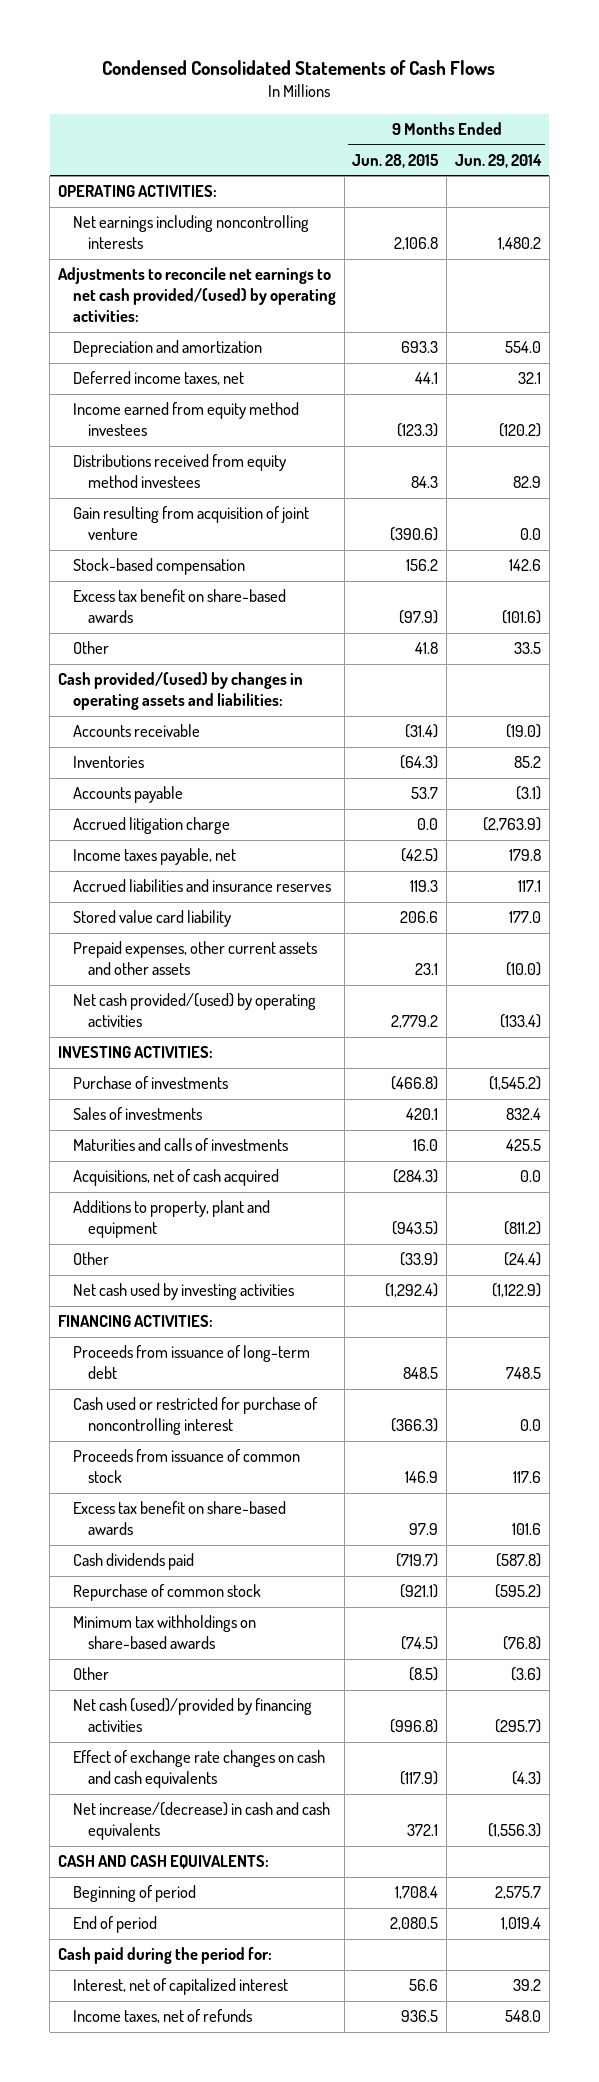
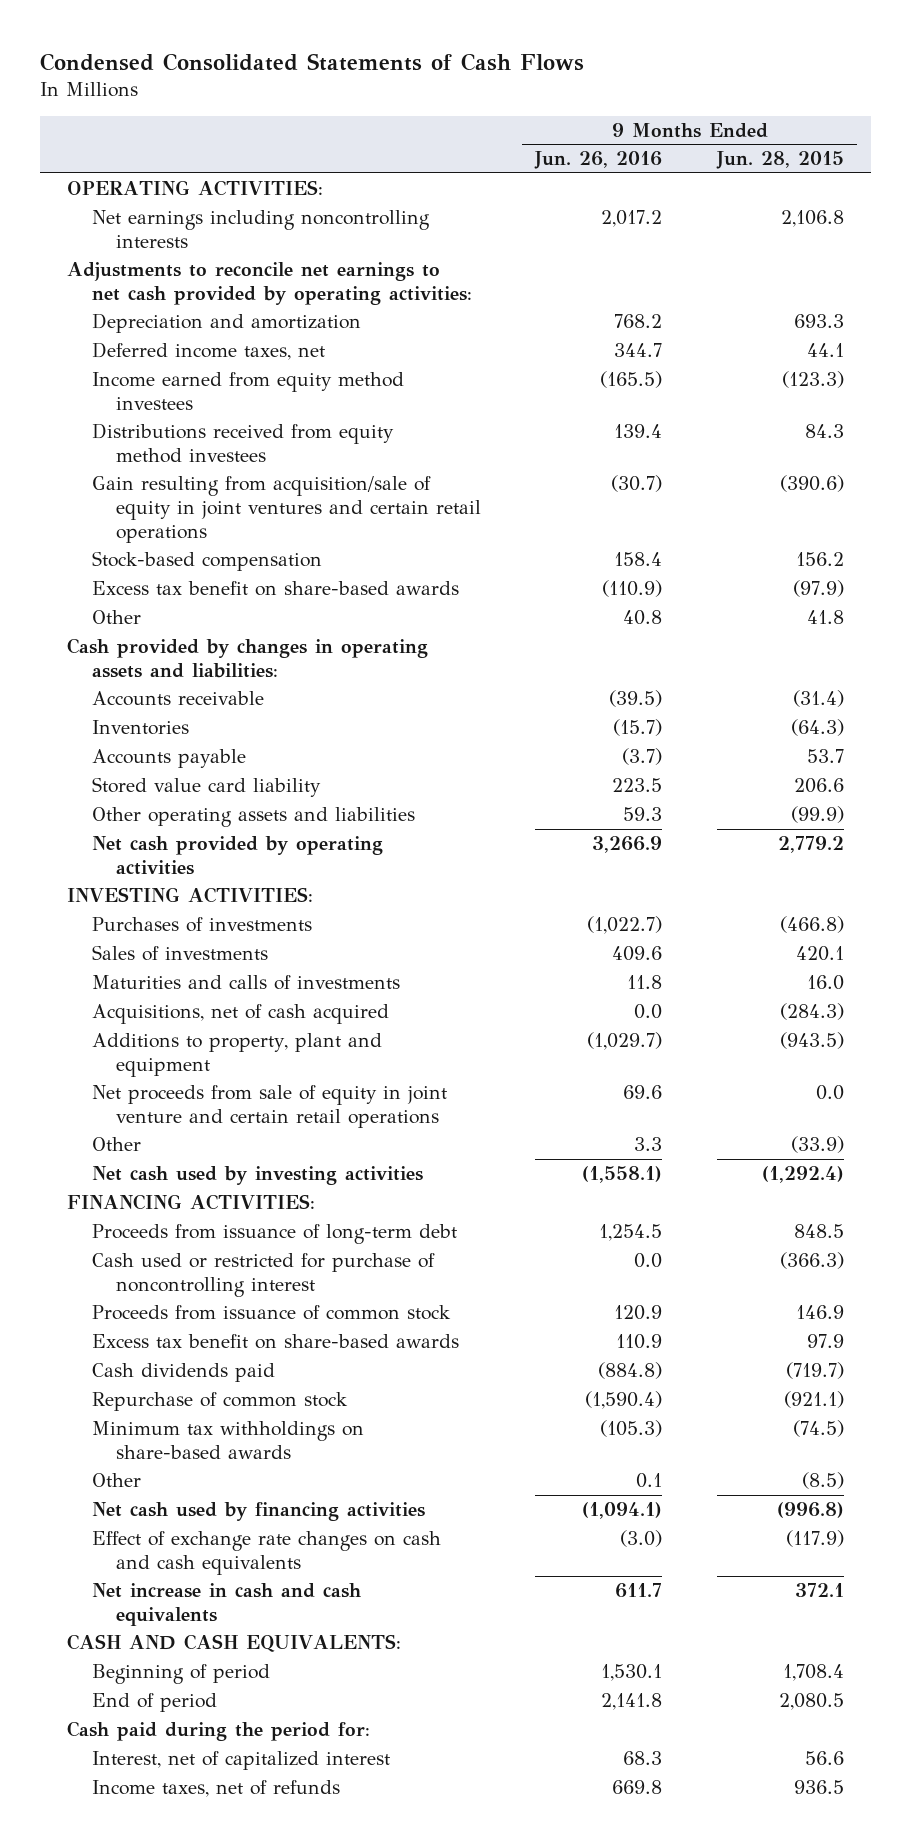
- | 9 Months Ended Jun. 28, 2015 | 9 Months Ended Jun. 29, 2014
+ | 9 Months Ended Jun. 26, 2016 | 9 Months Ended Jun. 28, 2015
- Adjustments to reconcile net earnings to net cash provided/(used) by operating activities:
+ Adjustments to reconcile net earnings to net cash provided by operating activities:
- Gain resulting from acquisition of joint venture | (390.6) | 0.0
+ Gain resulting from acquisition/sale of equity in joint ventures and certain retail operations | (30.7) | (390.6)
- Cash provided/(used) by changes in operating assets and liabilities:
+ Cash provided by changes in operating assets and liabilities:
- Accrued litigation charge | 0.0 | (2,763.9)
- Income taxes payable, net | (42.5) | 179.8
- Accrued liabilities and insurance reserves | 119.3 | 117.1
- Prepaid expenses, other current assets and other assets | 23.1 | (10.0)
- Net cash provided/(used) by operating activities | 2,779.2 | (133.4)
+ Other operating assets and liabilities | 59.3 | (99.9)
+ Net cash provided by operating activities | 3,266.9 | 2,779.2
- Purchase of investments | (466.8) | (1,545.2)
+ Purchases of investments | (1,022.7) | (466.8)
+ Net proceeds from sale of equity in joint venture and certain retail operations | 69.6 | 0.0
- Net cash (used)/provided by financing activities | (996.8) | (295.7)
+ Net cash used by financing activities | (1,094.1) | (996.8)
- Net increase/(decrease) in cash and cash equivalents | 372.1 | (1,556.3)
+ Net increase in cash and cash equivalents | 611.7 | 372.1

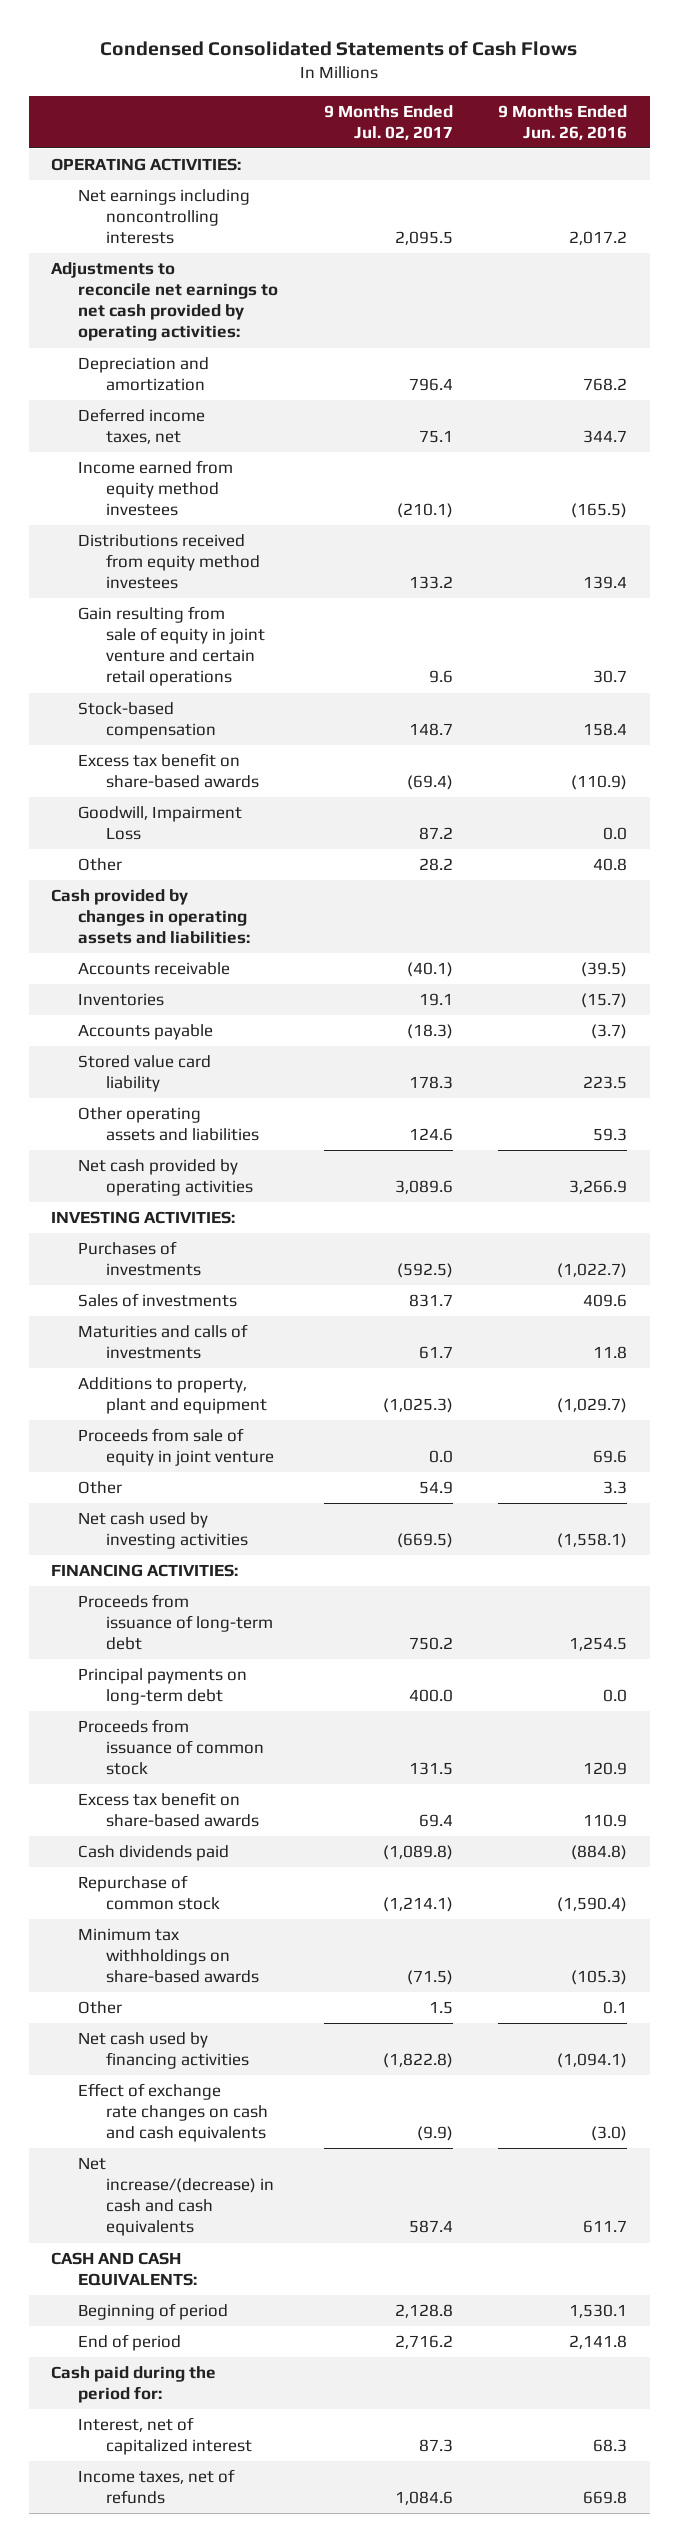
- | 9 Months Ended Jun. 26, 2016 | 9 Months Ended Jun. 28, 2015
+ | 9 Months Ended Jul. 02, 2017 | 9 Months Ended Jun. 26, 2016
- Gain resulting from acquisition/sale of equity in joint ventures and certain retail operations | (30.7) | (390.6)
+ Gain resulting from sale of equity in joint venture and certain retail operations | 9.6 | 30.7
+ Goodwill, Impairment Loss | 87.2 | 0.0
- Acquisitions, net of cash acquired | 0.0 | (284.3)
- Net proceeds from sale of equity in joint venture and certain retail operations | 69.6 | 0.0
+ Proceeds from sale of equity in joint venture | 0.0 | 69.6
- Cash used or restricted for purchase of noncontrolling interest | 0.0 | (366.3)
+ Principal payments on long-term debt | 400.0 | 0.0
- Net increase in cash and cash equivalents | 611.7 | 372.1
+ Net increase/(decrease) in cash and cash equivalents | 587.4 | 611.7

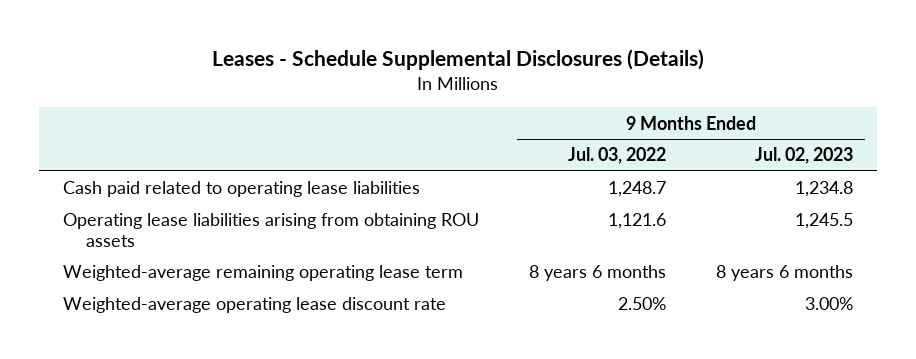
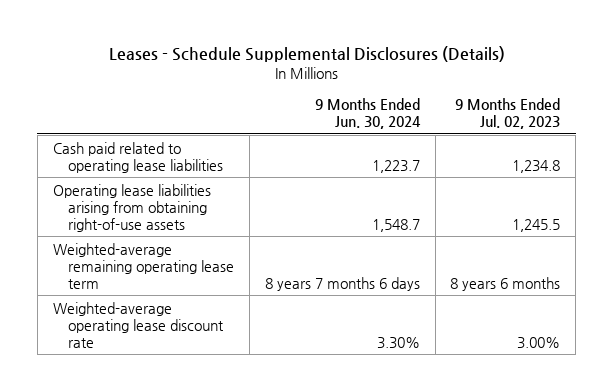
- | 9 Months Ended Jul. 03, 2022 | 9 Months Ended Jul. 02, 2023
+ | 9 Months Ended Jun. 30, 2024 | 9 Months Ended Jul. 02, 2023
- Operating lease liabilities arising from obtaining ROU assets | 1,121.6 | 1,245.5
+ Operating lease liabilities arising from obtaining right-of-use assets | 1,548.7 | 1,245.5

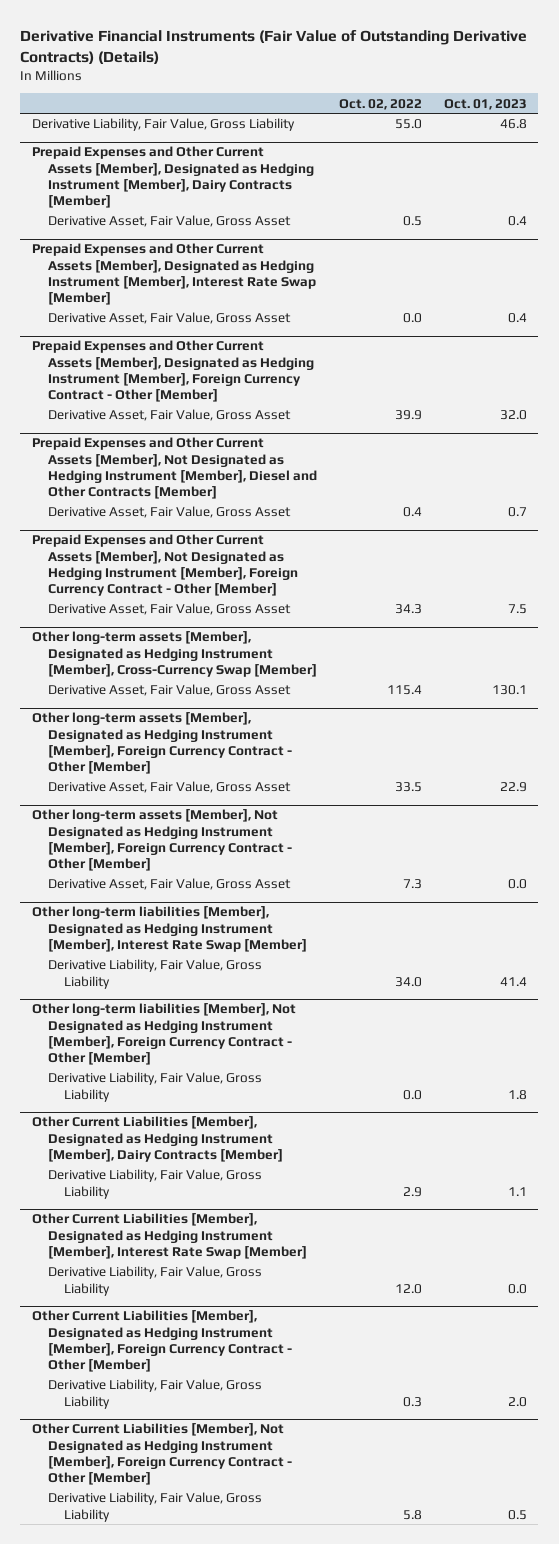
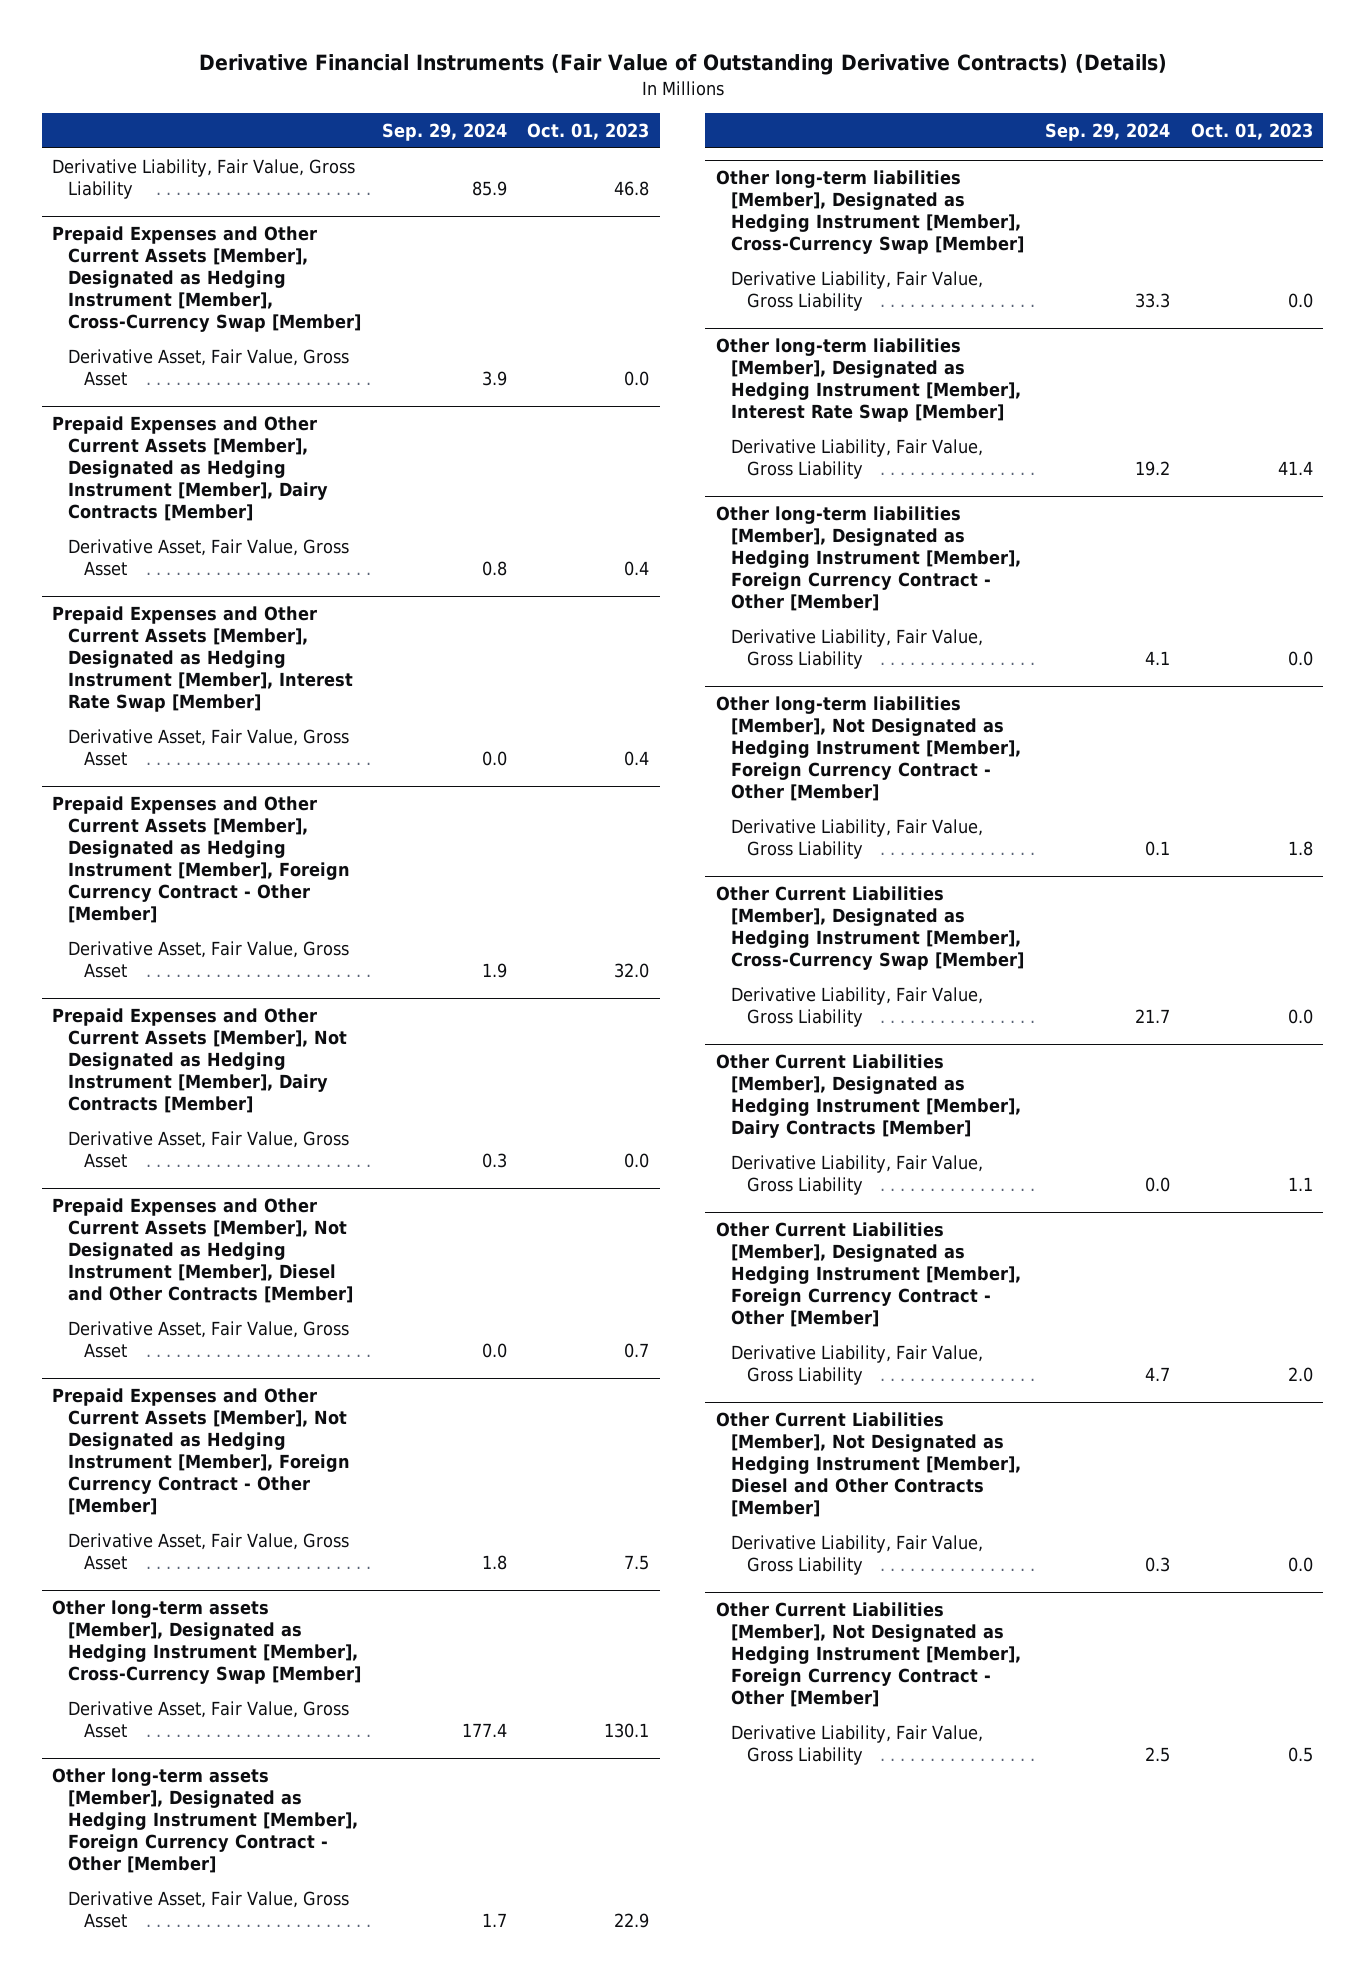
- | Oct. 02, 2022 | Oct. 01, 2023
+ | Sep. 29, 2024 | Oct. 01, 2023
+ Prepaid Expenses and Other Current Assets [Member], Designated as Hedging Instrument [Member], Cross-Currency Swap [Member]
+ Derivative Asset, Fair Value, Gross Asset | 3.9 | 0.0
+ Prepaid Expenses and Other Current Assets [Member], Not Designated as Hedging Instrument [Member], Dairy Contracts [Member]
+ Derivative Asset, Fair Value, Gross Asset | 0.3 | 0.0
- Other long-term assets [Member], Not Designated as Hedging Instrument [Member], Foreign Currency Contract - Other [Member]
- Derivative Asset, Fair Value, Gross Asset | 7.3 | 0.0
+ Other long-term liabilities [Member], Designated as Hedging Instrument [Member], Cross-Currency Swap [Member]
+ Derivative Liability, Fair Value, Gross Liability | 33.3 | 0.0
+ Other long-term liabilities [Member], Designated as Hedging Instrument [Member], Foreign Currency Contract - Other [Member]
+ Derivative Liability, Fair Value, Gross Liability | 4.1 | 0.0
+ Other Current Liabilities [Member], Designated as Hedging Instrument [Member], Cross-Currency Swap [Member]
+ Derivative Liability, Fair Value, Gross Liability | 21.7 | 0.0
- Other Current Liabilities [Member], Designated as Hedging Instrument [Member], Interest Rate Swap [Member]
- Derivative Liability, Fair Value, Gross Liability | 12.0 | 0.0
+ Other Current Liabilities [Member], Not Designated as Hedging Instrument [Member], Diesel and Other Contracts [Member]
+ Derivative Liability, Fair Value, Gross Liability | 0.3 | 0.0

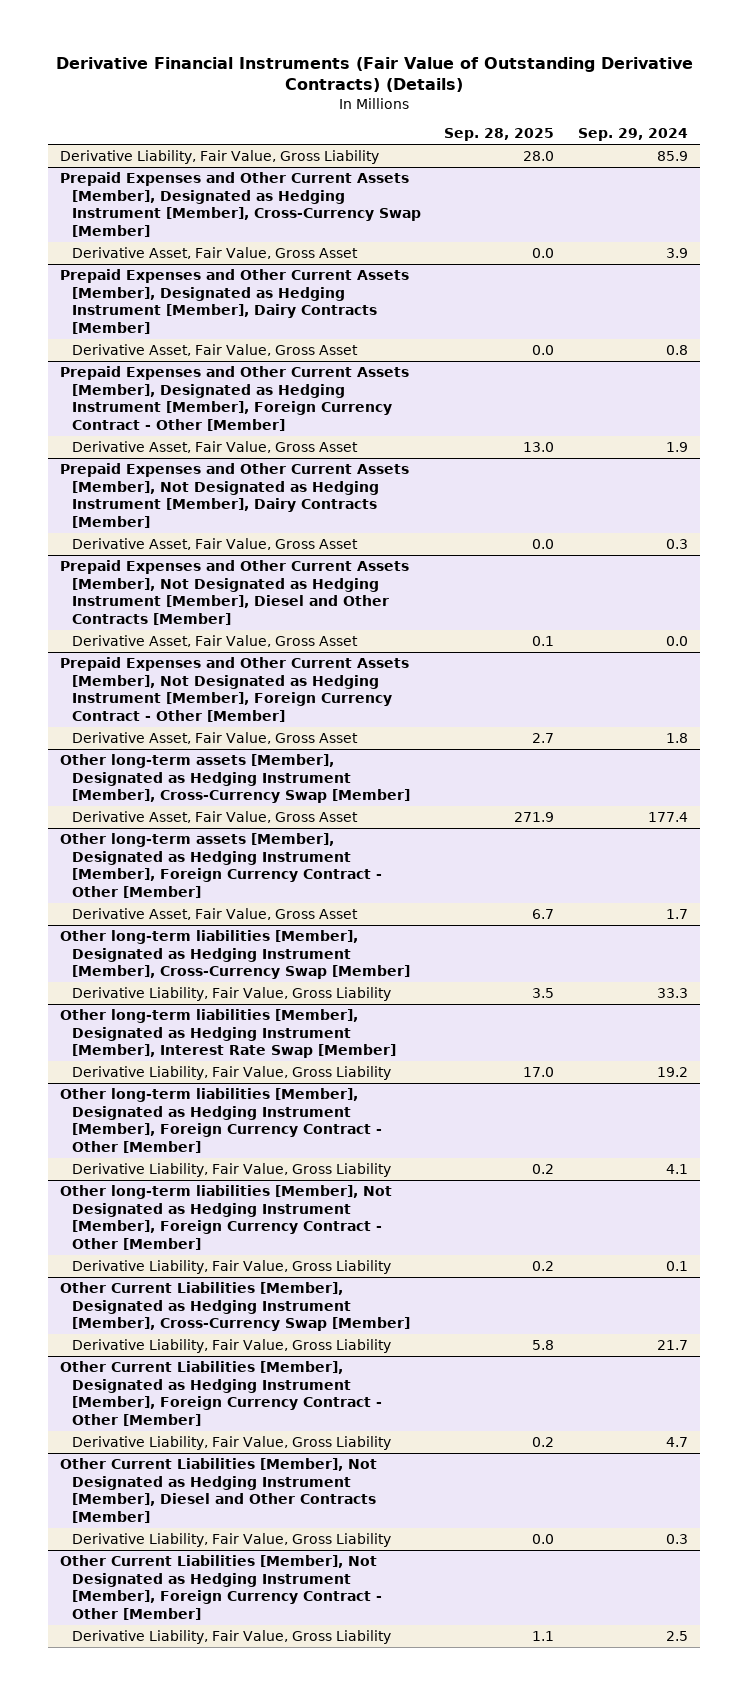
- | Sep. 29, 2024 | Oct. 01, 2023
+ | Sep. 28, 2025 | Sep. 29, 2024
- Prepaid Expenses and Other Current Assets [Member], Designated as Hedging Instrument [Member], Interest Rate Swap [Member]
- Derivative Asset, Fair Value, Gross Asset | 0.0 | 0.4
- Other Current Liabilities [Member], Designated as Hedging Instrument [Member], Dairy Contracts [Member]
- Derivative Liability, Fair Value, Gross Liability | 0.0 | 1.1

